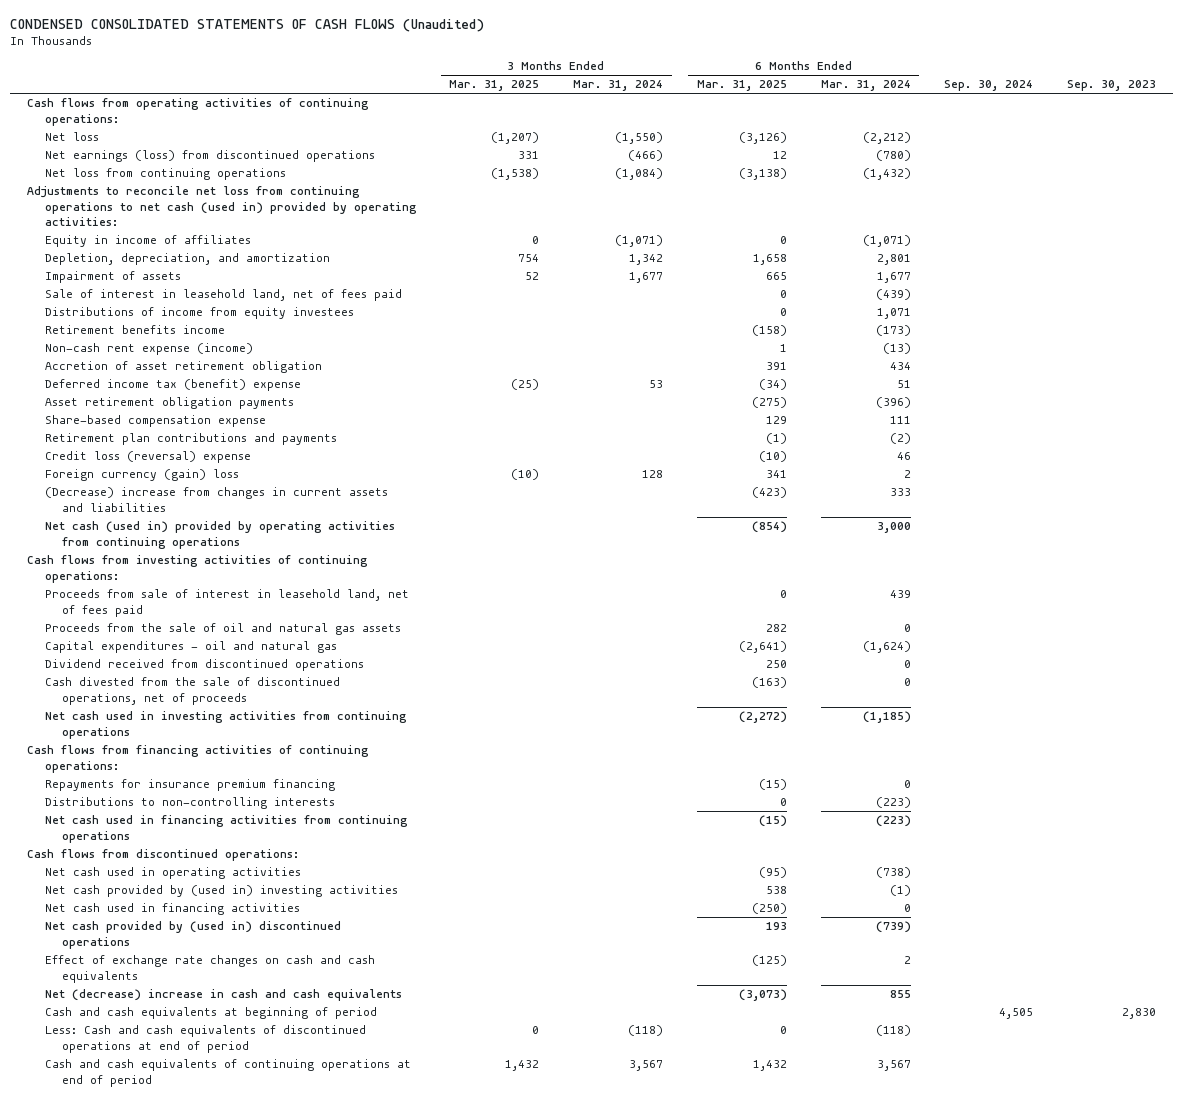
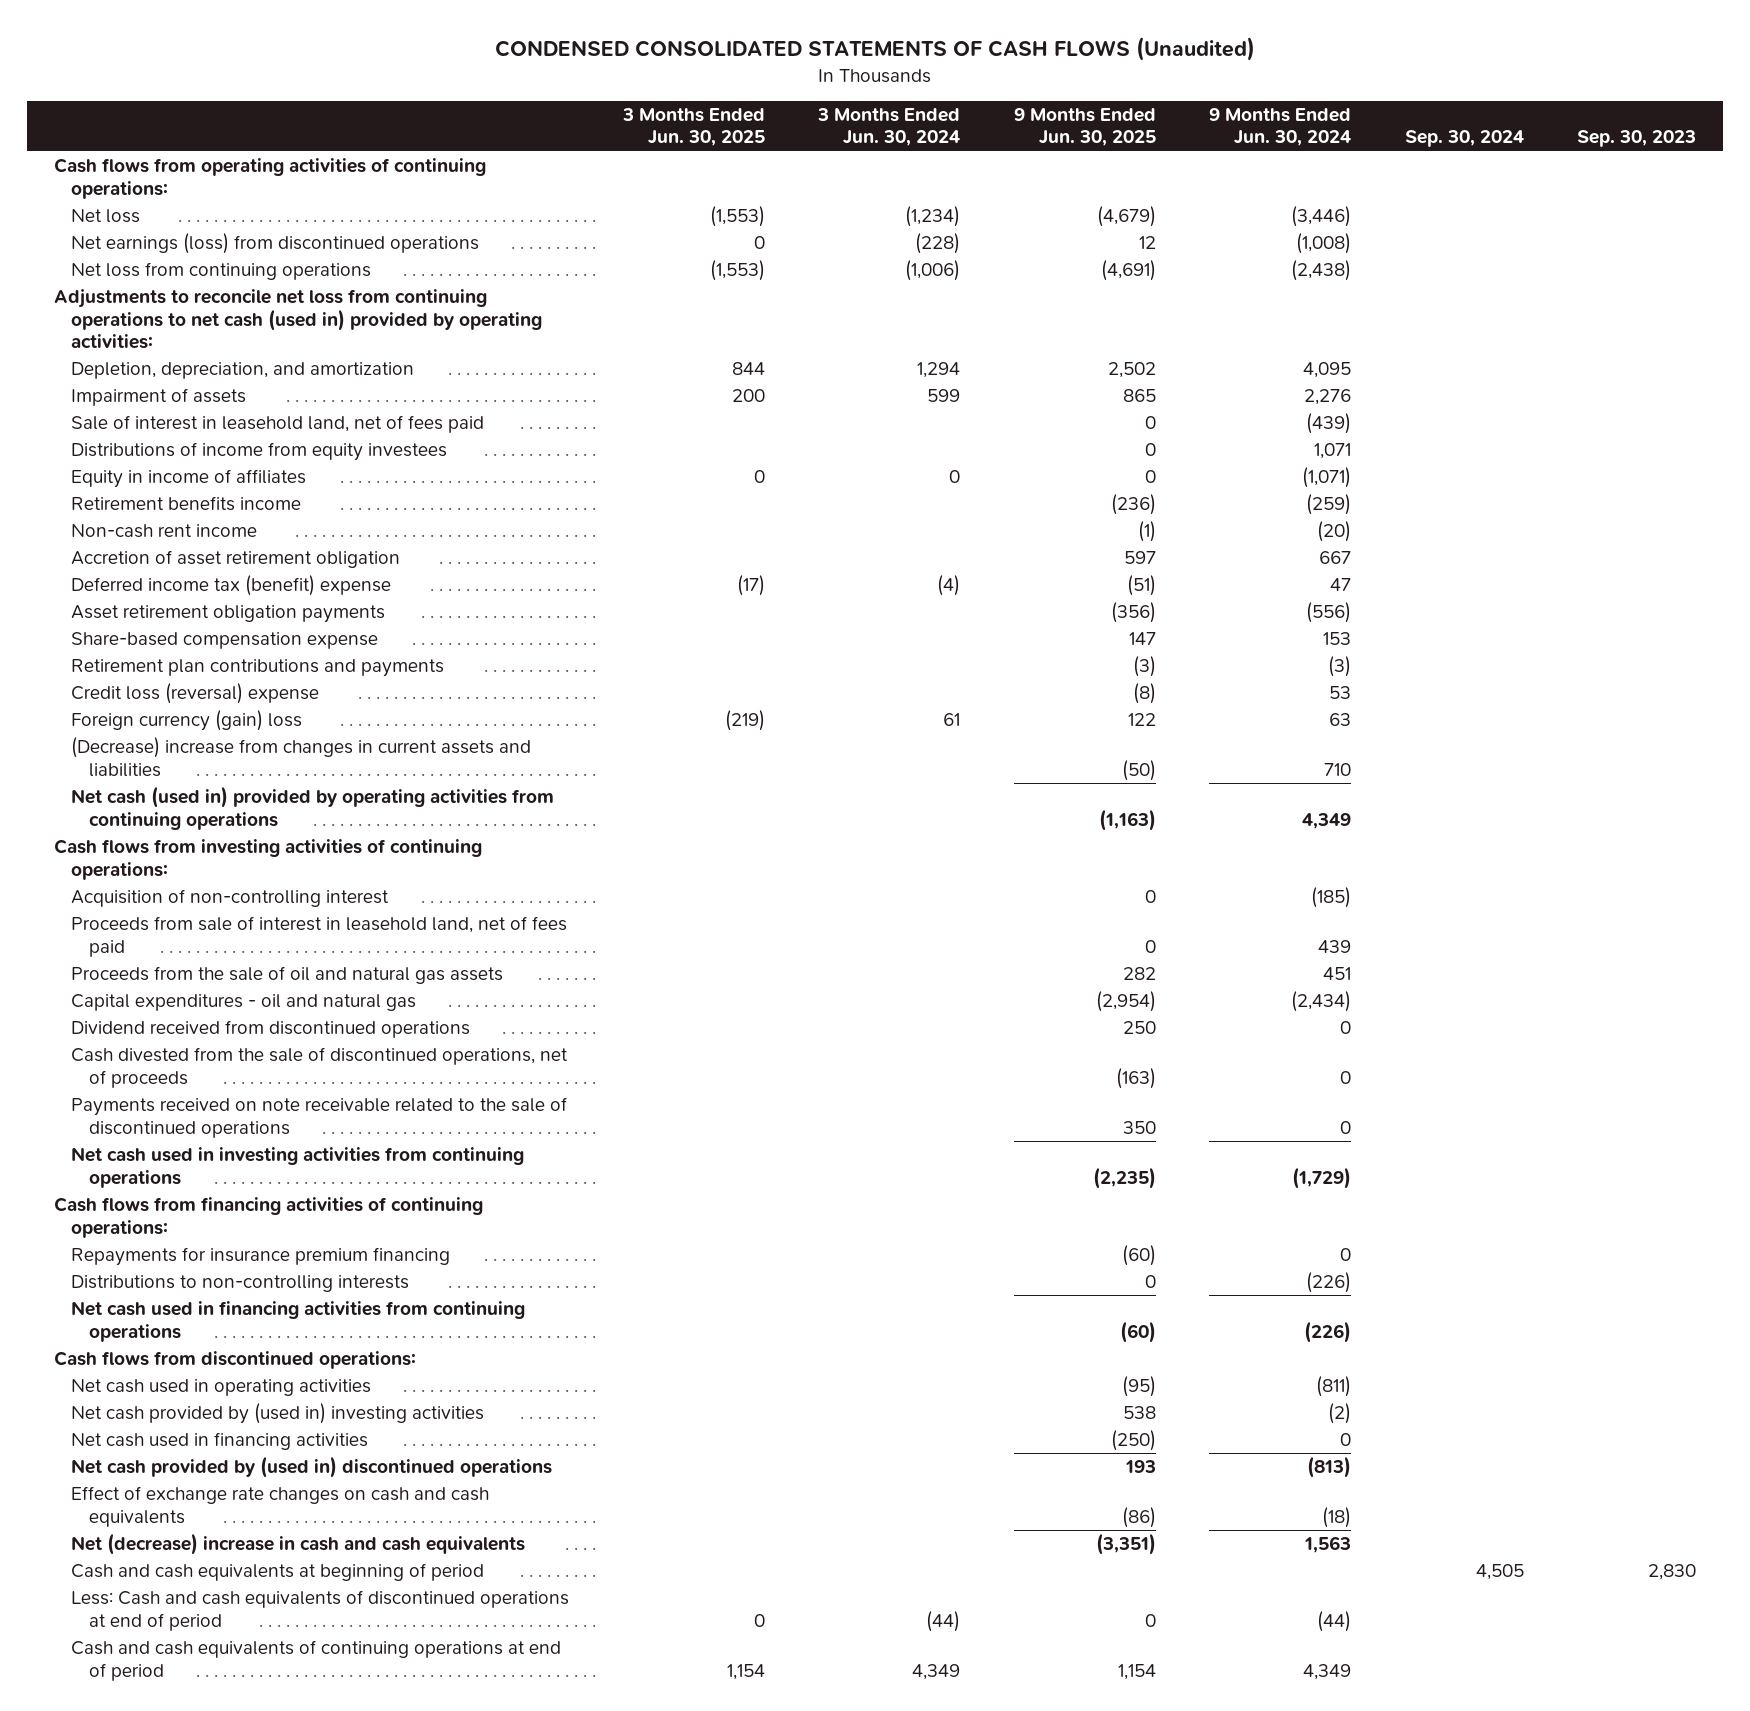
- | 3 Months Ended Mar. 31, 2025 | 3 Months Ended Mar. 31, 2024 | 6 Months Ended Mar. 31, 2025 | 6 Months Ended Mar. 31, 2024 | Sep. 30, 2024 | Sep. 30, 2023
+ | 3 Months Ended Jun. 30, 2025 | 3 Months Ended Jun. 30, 2024 | 9 Months Ended Jun. 30, 2025 | 9 Months Ended Jun. 30, 2024 | Sep. 30, 2024 | Sep. 30, 2023
moved down: Equity in income of affiliates | 0 | 0 | 0 | (1,071) | |
- Non-cash rent expense (income) | | | 1 | (13) | |
+ Non-cash rent income | | | (1) | (20) | |
+ Acquisition of non-controlling interest | | | 0 | (185) | |
+ Payments received on note receivable related to the sale of discontinued operations | | | 350 | 0 | |

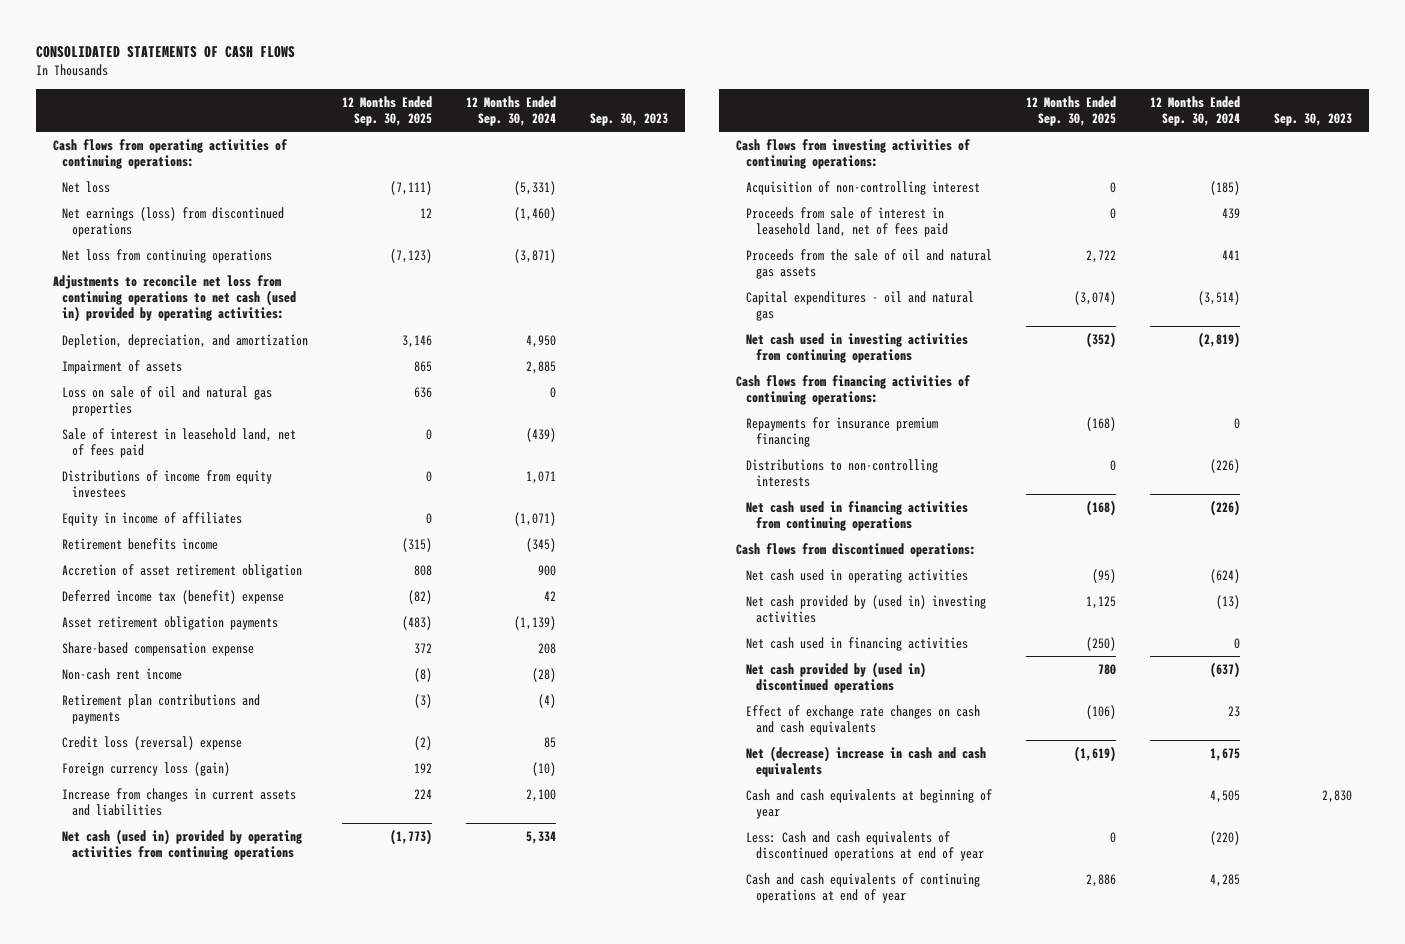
- CONDENSED CONSOLIDATED STATEMENTS OF CASH FLOWS (Unaudited)
+ CONSOLIDATED STATEMENTS OF CASH FLOWS
- | 3 Months Ended Jun. 30, 2025 | 3 Months Ended Jun. 30, 2024 | 9 Months Ended Jun. 30, 2025 | 9 Months Ended Jun. 30, 2024 | Sep. 30, 2024 | Sep. 30, 2023
+ | 12 Months Ended Sep. 30, 2025 | 12 Months Ended Sep. 30, 2024 | Sep. 30, 2023
+ Loss on sale of oil and natural gas properties | 636 | 0 |
moved down: Non-cash rent income | (8) | (28) |
- Foreign currency (gain) loss | (219) | 61 | 122 | 63 | |
- (Decrease) increase from changes in current assets and liabilities | | | (50) | 710 | |
+ Foreign currency loss (gain) | 192 | (10) |
+ Increase from changes in current assets and liabilities | 224 | 2,100 |
- Dividend received from discontinued operations | | | 250 | 0 | |
- Cash divested from the sale of discontinued operations, net of proceeds | | | (163) | 0 | |
- Payments received on note receivable related to the sale of discontinued operations | | | 350 | 0 | |
- Cash and cash equivalents at beginning of period | | | | | 4,505 | 2,830
- Less: Cash and cash equivalents of discontinued operations at end of period | 0 | (44) | 0 | (44) | |
- Cash and cash equivalents of continuing operations at end of period | 1,154 | 4,349 | 1,154 | 4,349 | |
+ Cash and cash equivalents at beginning of year | | 4,505 | 2,830
+ Less: Cash and cash equivalents of discontinued operations at end of year | 0 | (220) |
+ Cash and cash equivalents of continuing operations at end of year | 2,886 | 4,285 |

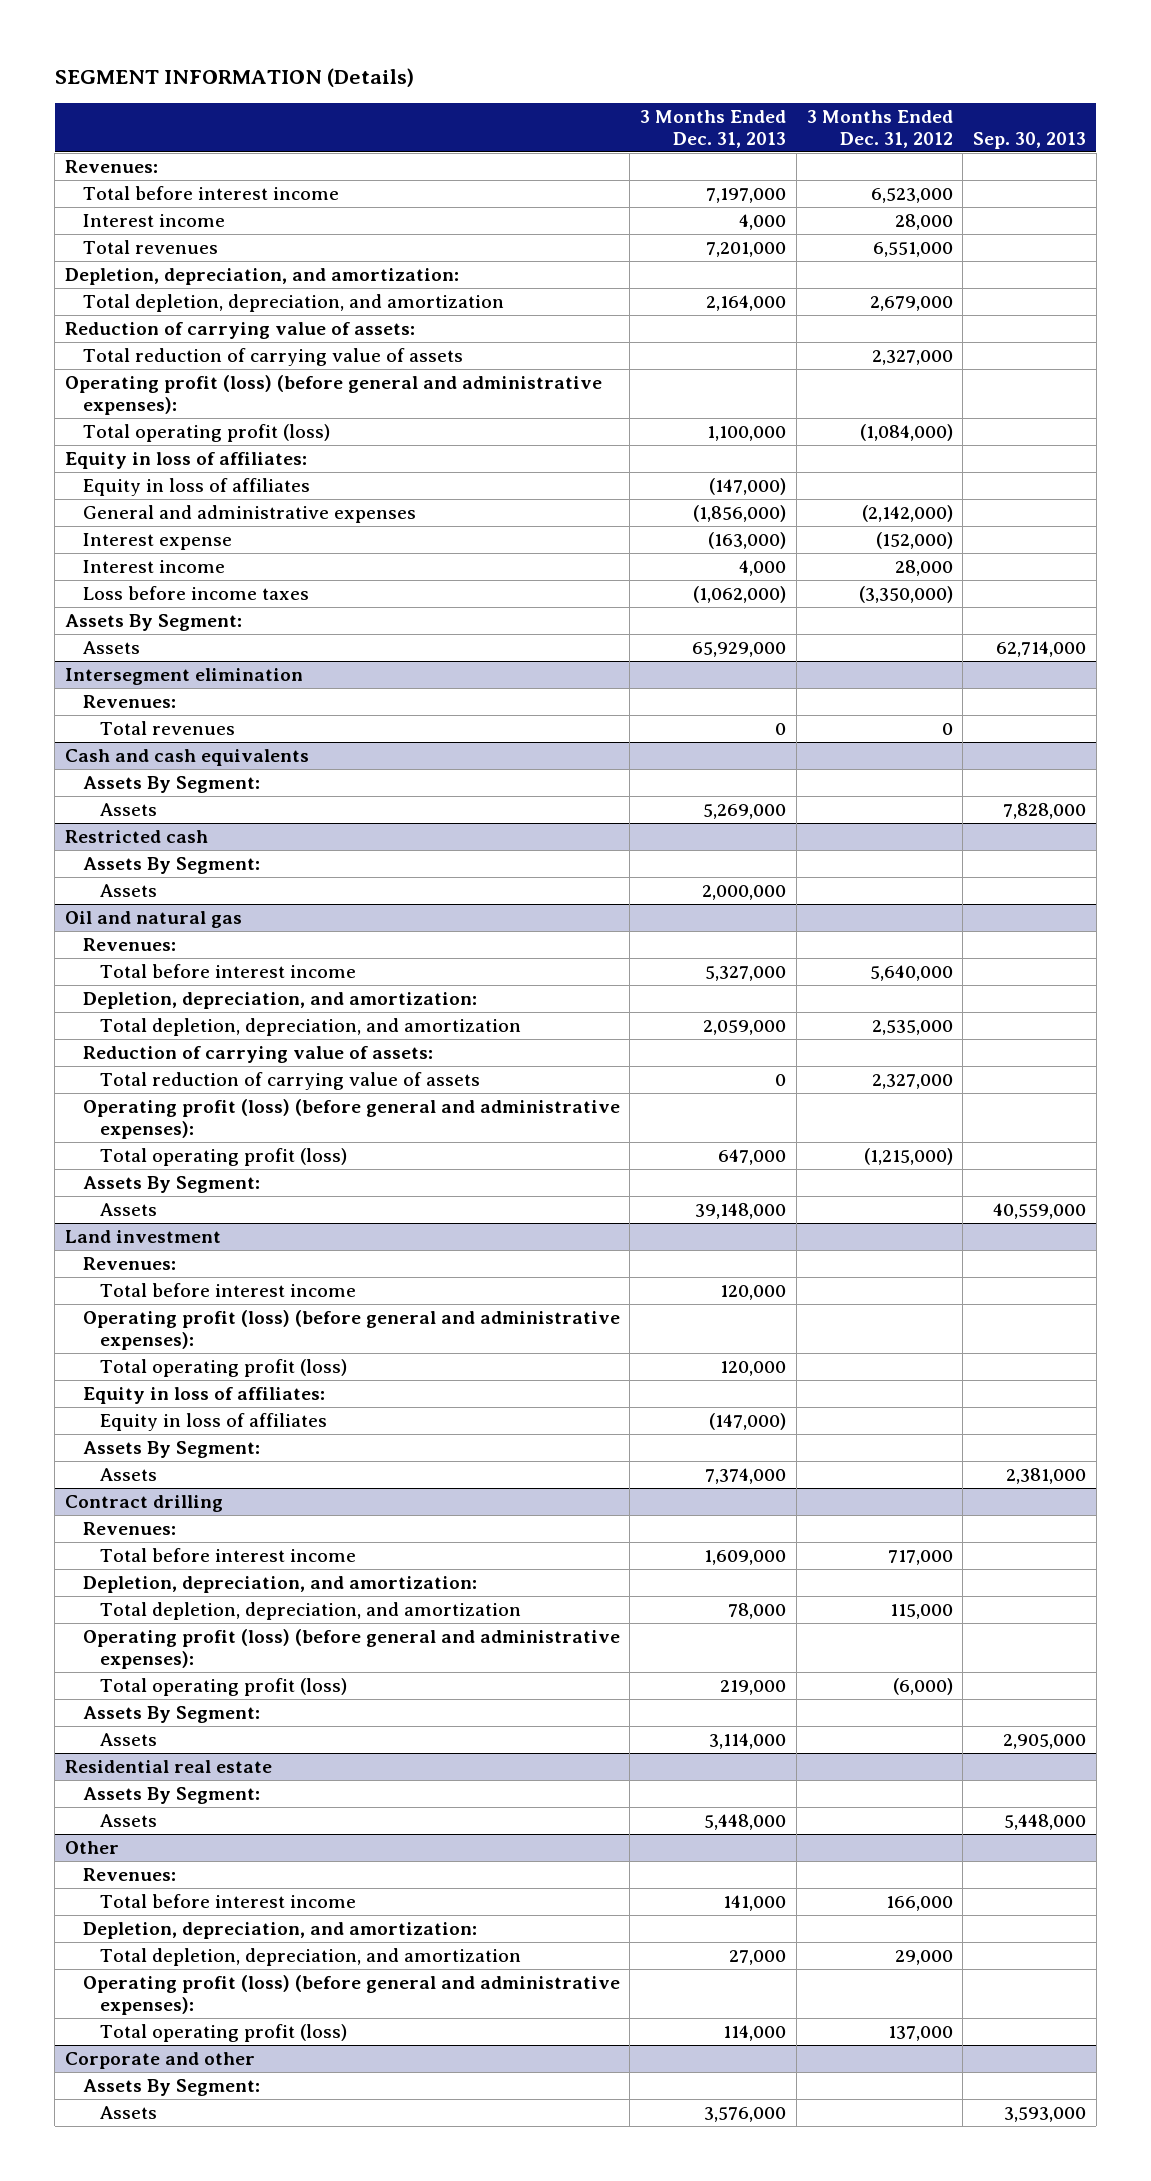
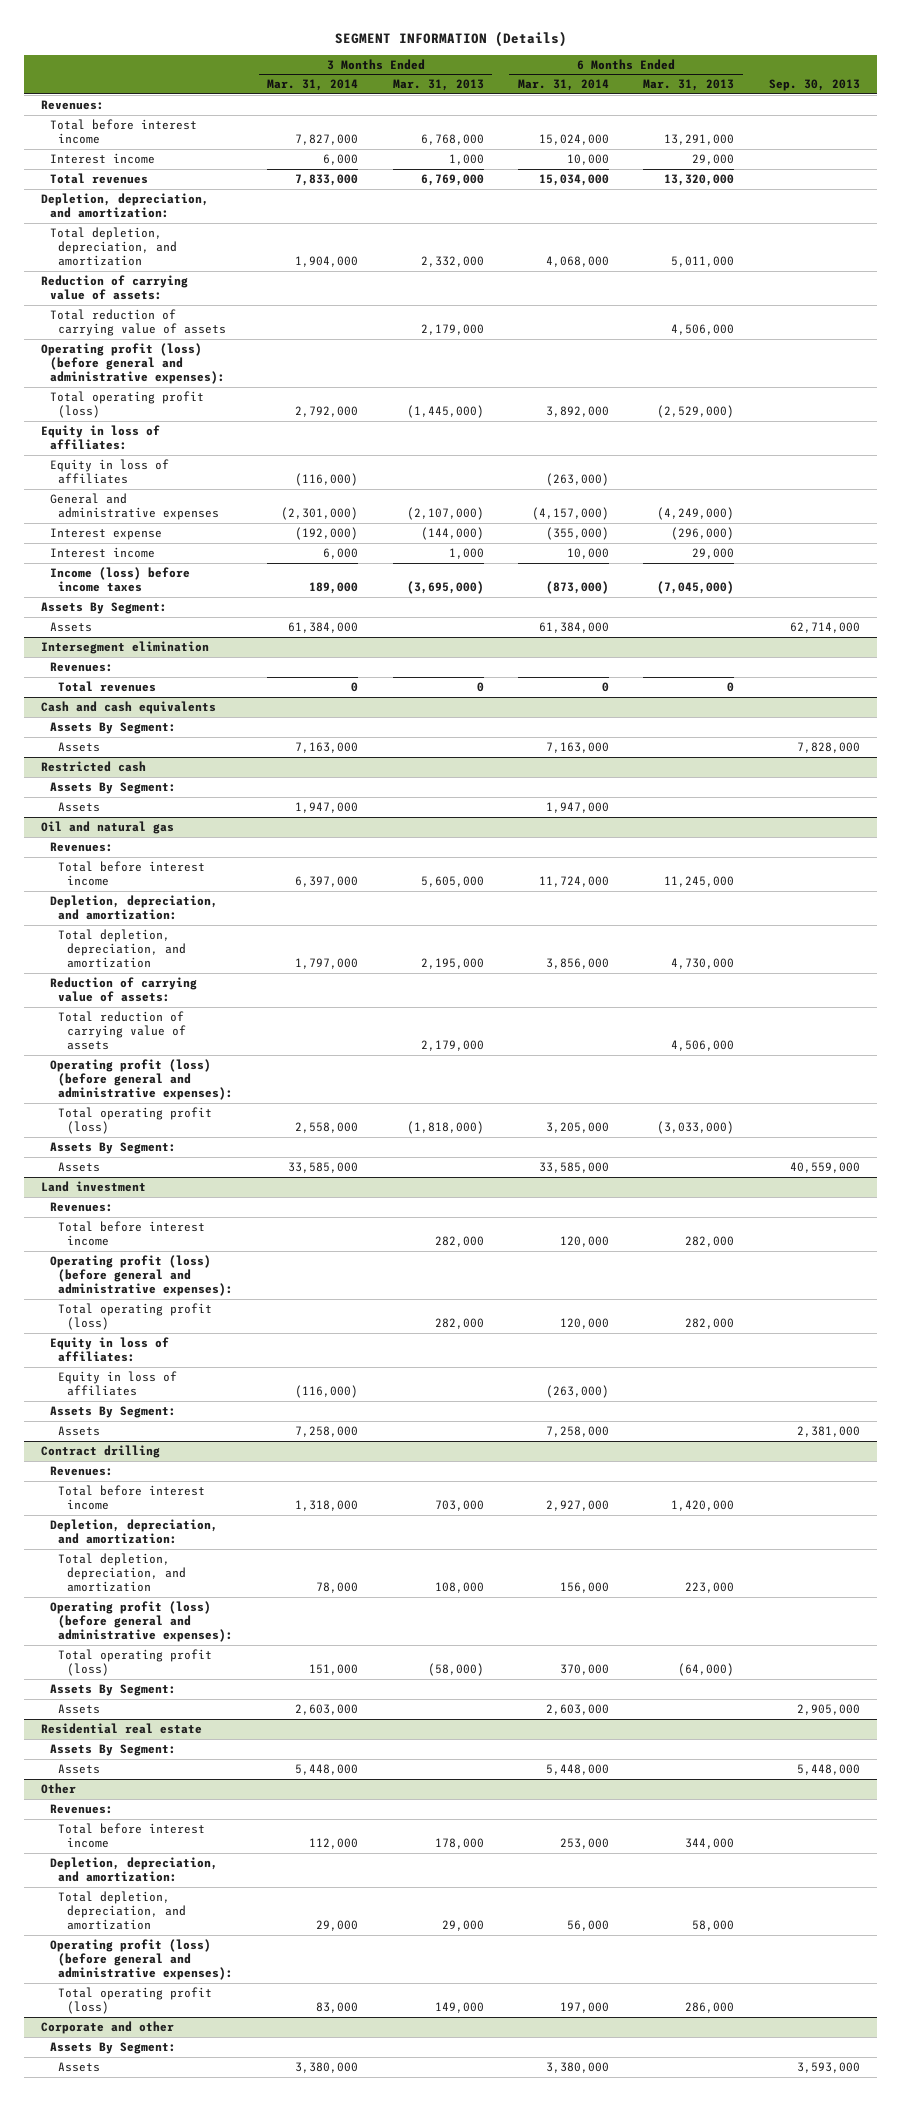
- | 3 Months Ended Dec. 31, 2013 | 3 Months Ended Dec. 31, 2012 | Sep. 30, 2013
+ | 3 Months Ended Mar. 31, 2014 | 3 Months Ended Mar. 31, 2013 | 6 Months Ended Mar. 31, 2014 | 6 Months Ended Mar. 31, 2013 | Sep. 30, 2013
- Loss before income taxes | (1,062,000) | (3,350,000) |
+ Income (loss) before income taxes | 189,000 | (3,695,000) | (873,000) | (7,045,000) |

